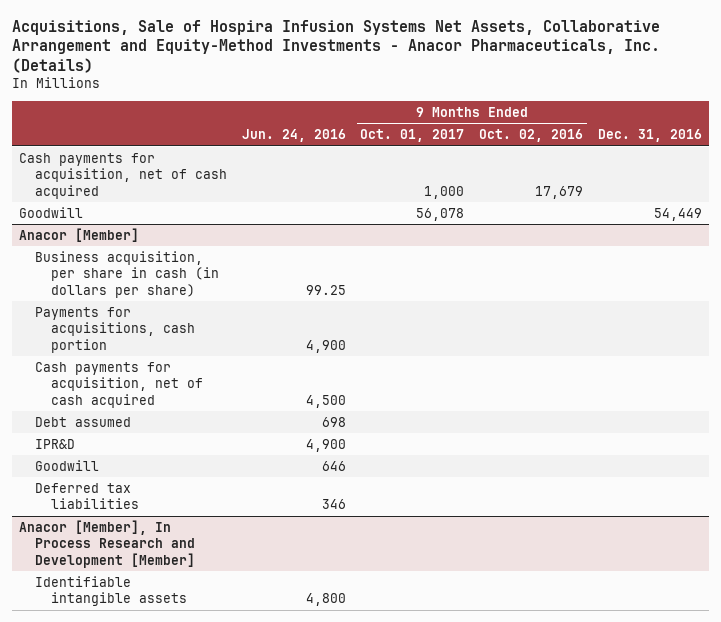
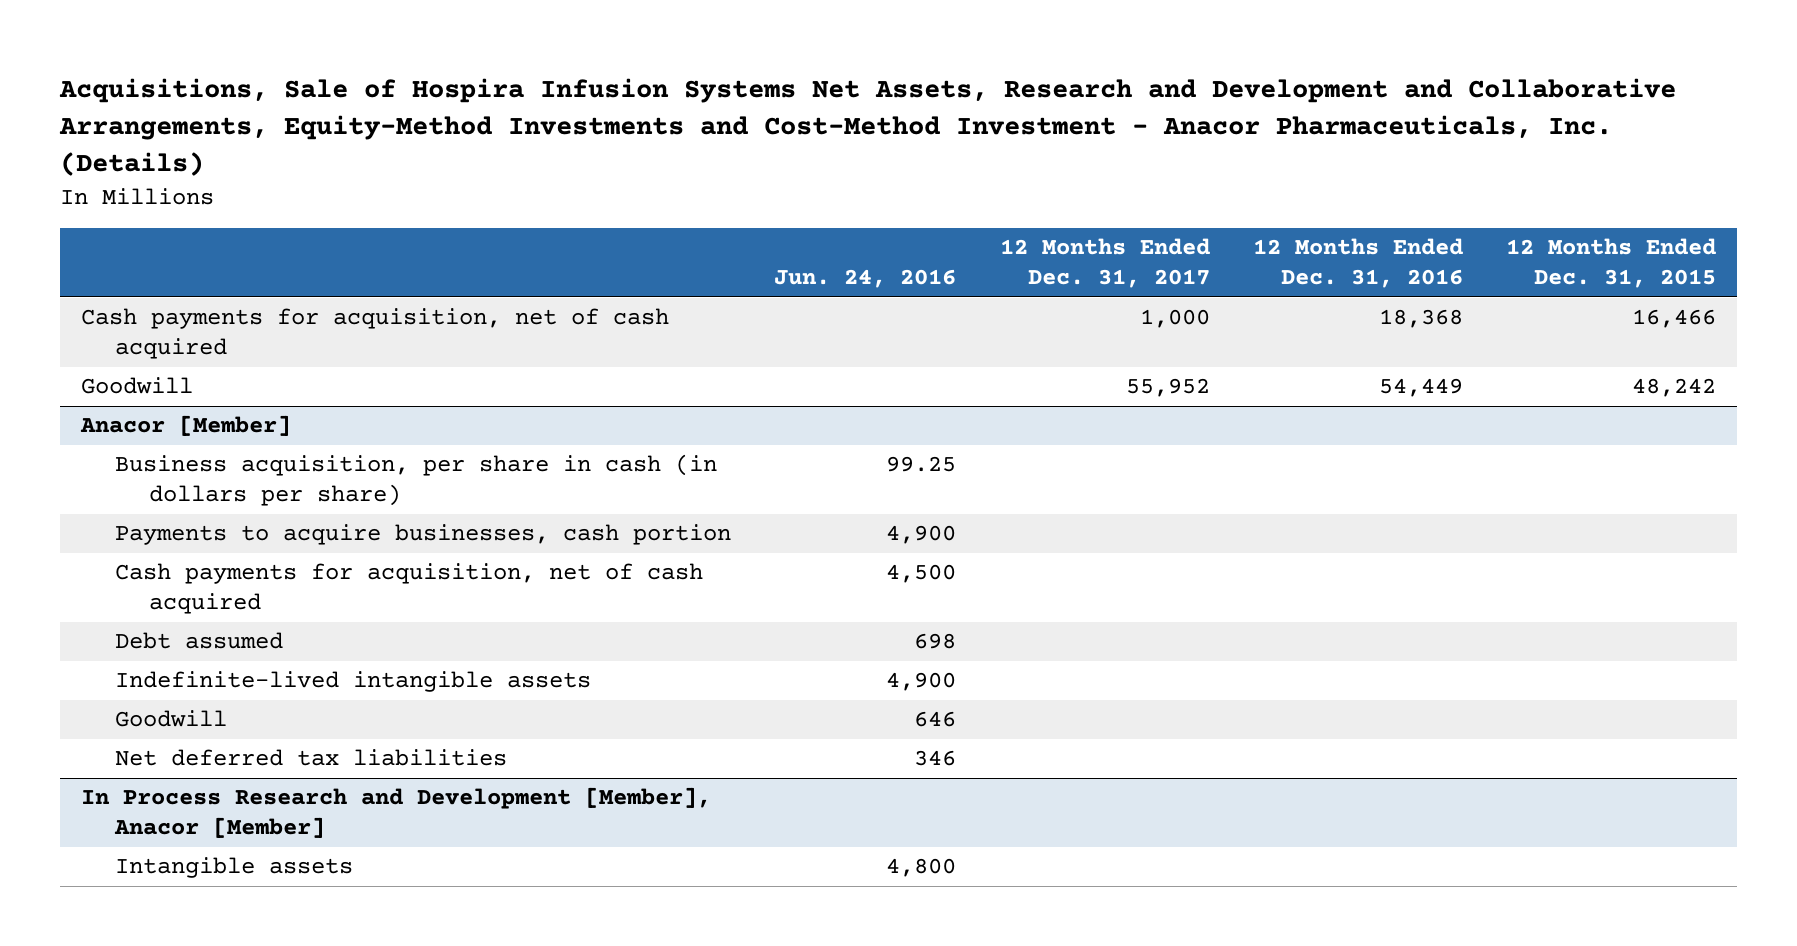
- Acquisitions, Sale of Hospira Infusion Systems Net Assets, Collaborative Arrangement and Equity-Method Investments - Anacor Pharmaceuticals, Inc. (Details)
+ Acquisitions, Sale of Hospira Infusion Systems Net Assets, Research and Development and Collaborative Arrangements, Equity-Method Investments and Cost-Method Investment - Anacor Pharmaceuticals, Inc. (Details)
- | Jun. 24, 2016 | 9 Months Ended Oct. 01, 2017 | 9 Months Ended Oct. 02, 2016 | Dec. 31, 2016
+ | Jun. 24, 2016 | 12 Months Ended Dec. 31, 2017 | 12 Months Ended Dec. 31, 2016 | 12 Months Ended Dec. 31, 2015
@ Anacor [Member]
- Payments for acquisitions, cash portion | 4,900 | | |
+ Payments to acquire businesses, cash portion | 4,900 | | |
- IPR&D | 4,900 | | |
+ Indefinite-lived intangible assets | 4,900 | | |
- Deferred tax liabilities | 346 | | |
- Anacor [Member], In Process Research and Development [Member]
- Identifiable intangible assets | 4,800 | | |
@ Anacor [Member]
+ Net deferred tax liabilities | 346 | | |
+ In Process Research and Development [Member], Anacor [Member]
+ Intangible assets | 4,800 | | |

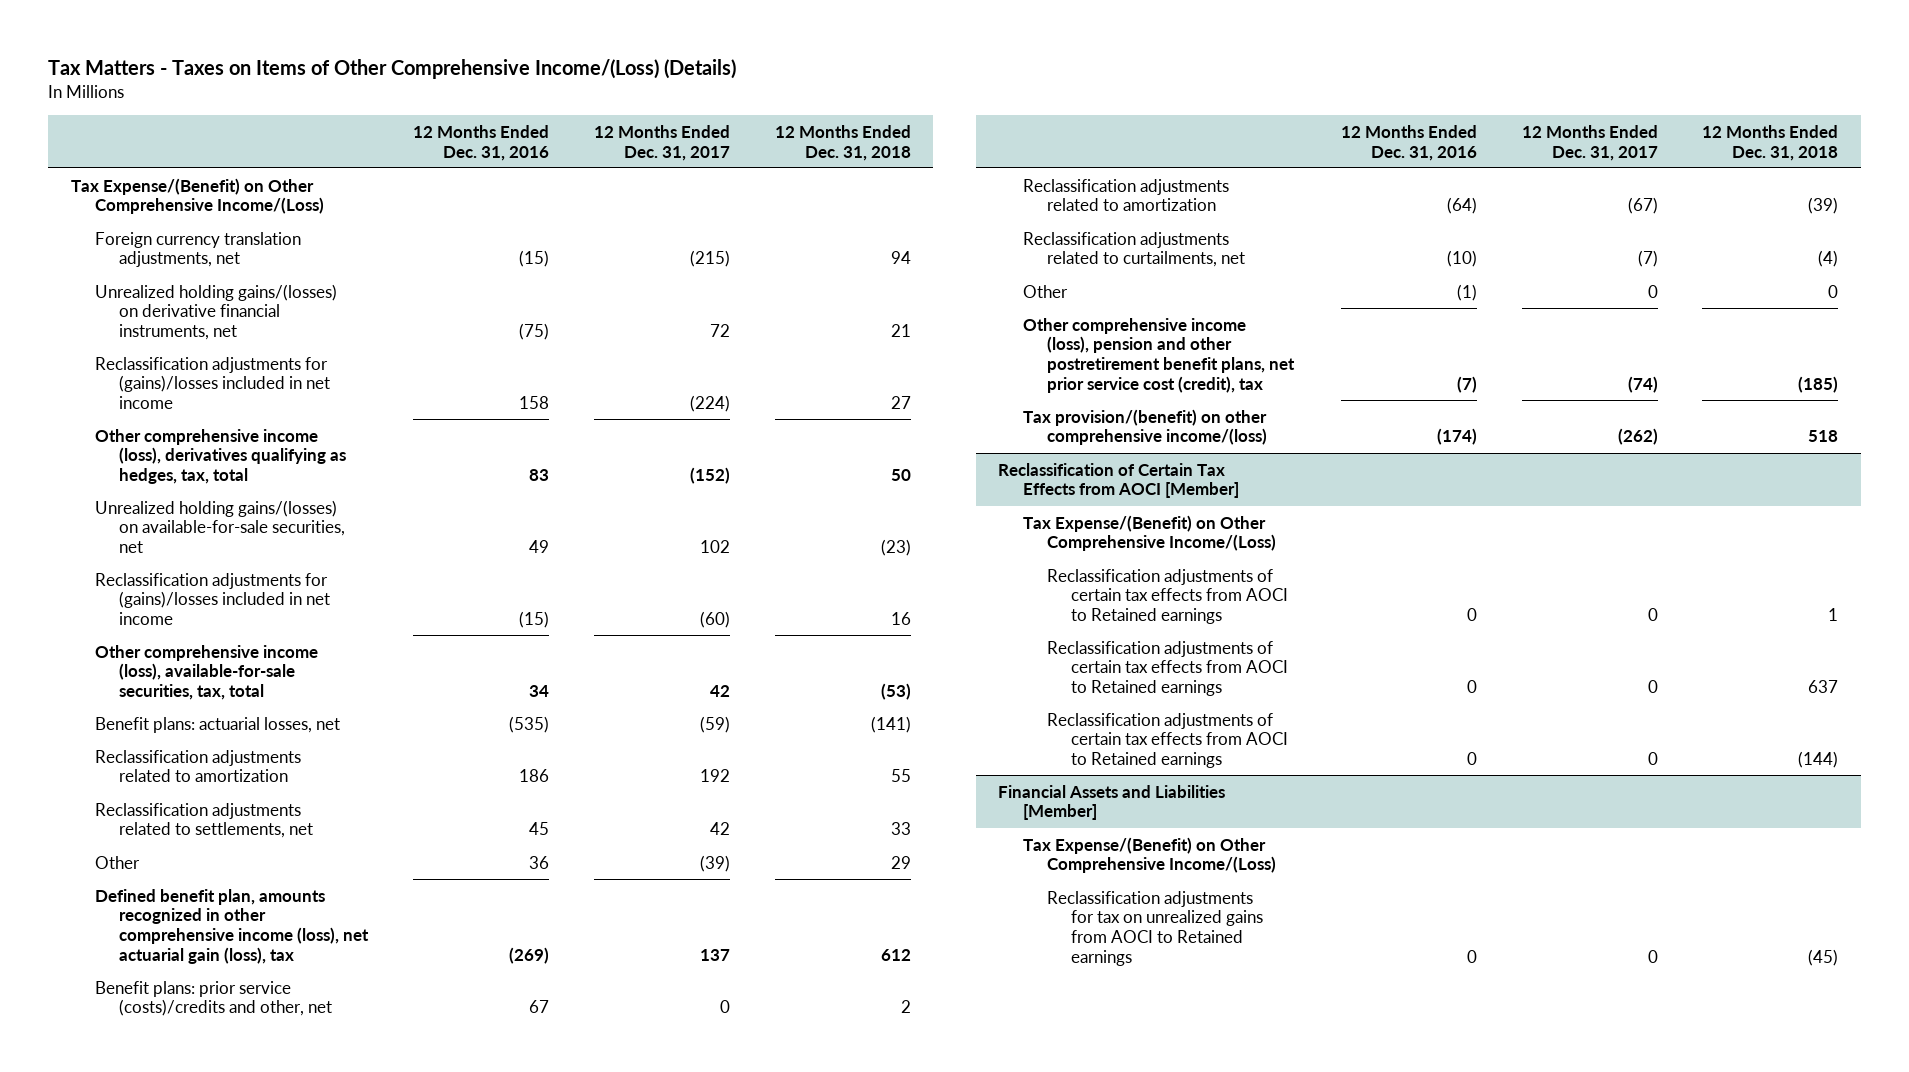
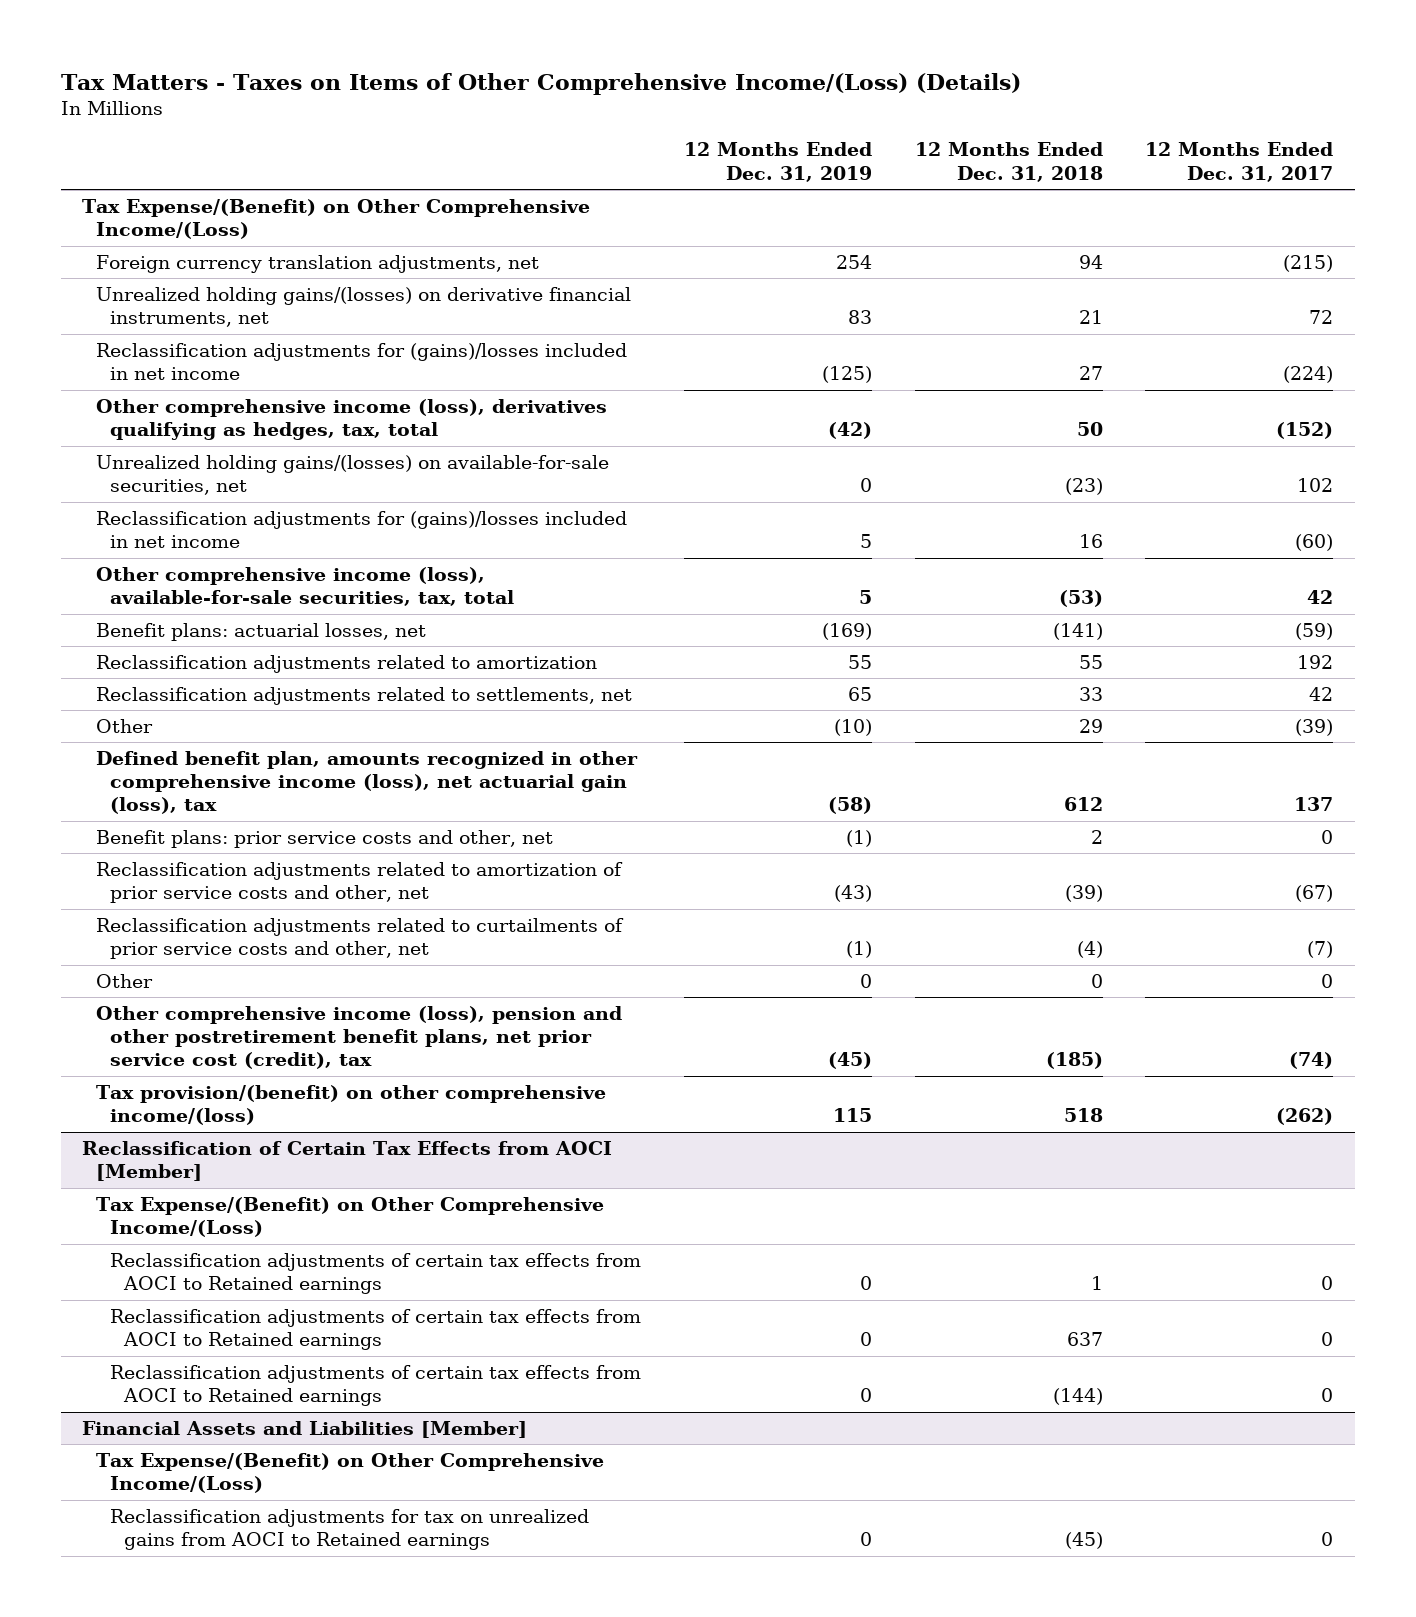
- | 12 Months Ended Dec. 31, 2016 | 12 Months Ended Dec. 31, 2017 | 12 Months Ended Dec. 31, 2018
+ | 12 Months Ended Dec. 31, 2019 | 12 Months Ended Dec. 31, 2018 | 12 Months Ended Dec. 31, 2017
- Benefit plans: prior service (costs)/credits and other, net | 67 | 0 | 2
- Reclassification adjustments related to amortization | (64) | (67) | (39)
- Reclassification adjustments related to curtailments, net | (10) | (7) | (4)
+ Benefit plans: prior service costs and other, net | (1) | 2 | 0
+ Reclassification adjustments related to amortization of prior service costs and other, net | (43) | (39) | (67)
+ Reclassification adjustments related to curtailments of prior service costs and other, net | (1) | (4) | (7)

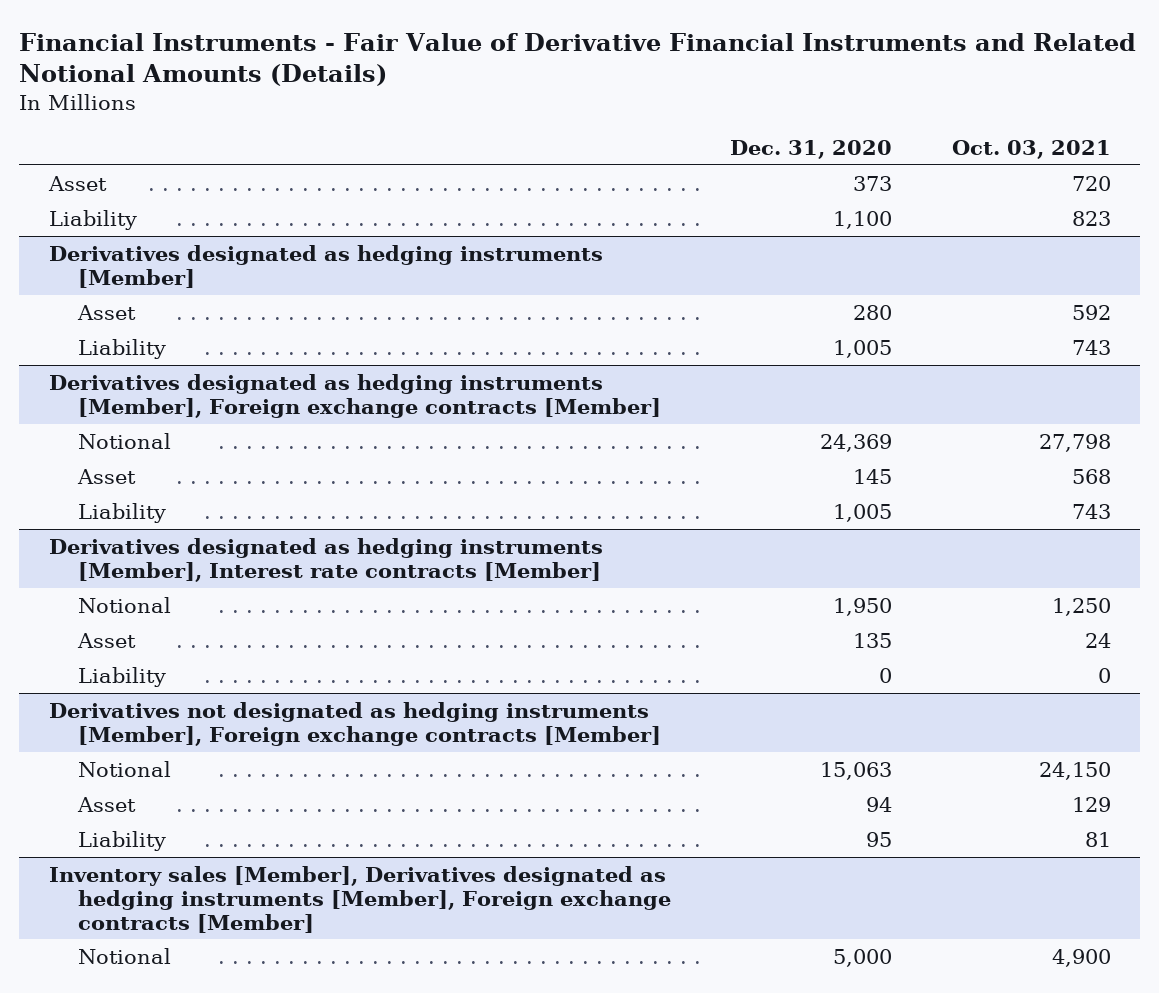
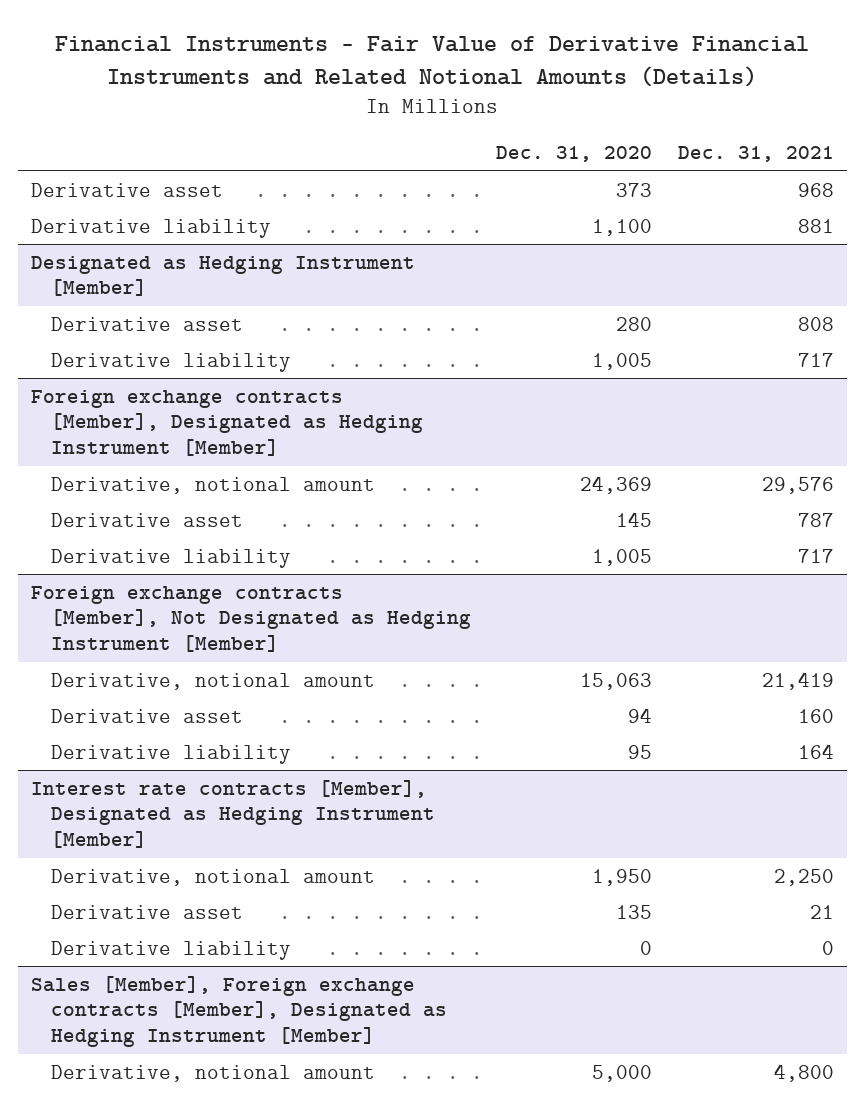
- | Dec. 31, 2020 | Oct. 03, 2021
+ | Dec. 31, 2020 | Dec. 31, 2021
- Asset | 373 | 720
- Liability | 1,100 | 823
- Derivatives designated as hedging instruments [Member]
- Asset | 280 | 592
- Liability | 1,005 | 743
- Derivatives designated as hedging instruments [Member], Foreign exchange contracts [Member]
- Notional | 24,369 | 27,798
- Asset | 145 | 568
- Liability | 1,005 | 743
- Derivatives designated as hedging instruments [Member], Interest rate contracts [Member]
- Notional | 1,950 | 1,250
- Asset | 135 | 24
- Liability | 0 | 0
- Derivatives not designated as hedging instruments [Member], Foreign exchange contracts [Member]
- Notional | 15,063 | 24,150
- Asset | 94 | 129
- Liability | 95 | 81
- Inventory sales [Member], Derivatives designated as hedging instruments [Member], Foreign exchange contracts [Member]
- Notional | 5,000 | 4,900
+ Derivative asset | 373 | 968
+ Derivative liability | 1,100 | 881
+ Designated as Hedging Instrument [Member]
+ Derivative asset | 280 | 808
+ Derivative liability | 1,005 | 717
+ Foreign exchange contracts [Member], Designated as Hedging Instrument [Member]
+ Derivative, notional amount | 24,369 | 29,576
+ Derivative asset | 145 | 787
+ Derivative liability | 1,005 | 717
+ Foreign exchange contracts [Member], Not Designated as Hedging Instrument [Member]
+ Derivative, notional amount | 15,063 | 21,419
+ Derivative asset | 94 | 160
+ Derivative liability | 95 | 164
+ Interest rate contracts [Member], Designated as Hedging Instrument [Member]
+ Derivative, notional amount | 1,950 | 2,250
+ Derivative asset | 135 | 21
+ Derivative liability | 0 | 0
+ Sales [Member], Foreign exchange contracts [Member], Designated as Hedging Instrument [Member]
+ Derivative, notional amount | 5,000 | 4,800

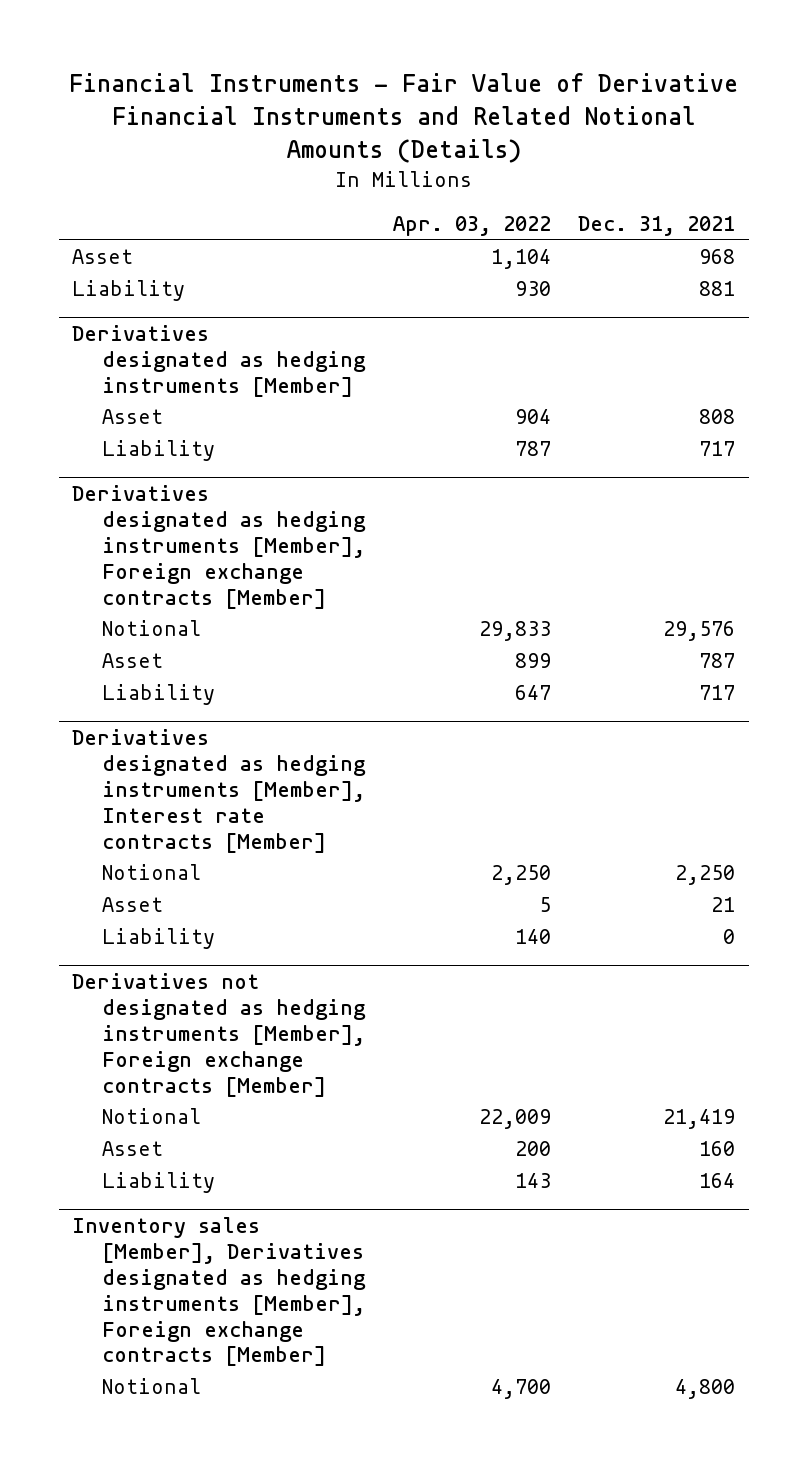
- | Dec. 31, 2020 | Dec. 31, 2021
+ | Apr. 03, 2022 | Dec. 31, 2021
- Derivative asset | 373 | 968
- Derivative liability | 1,100 | 881
- Designated as Hedging Instrument [Member]
- Derivative asset | 280 | 808
- Derivative liability | 1,005 | 717
- Foreign exchange contracts [Member], Designated as Hedging Instrument [Member]
- Derivative, notional amount | 24,369 | 29,576
- Derivative asset | 145 | 787
- Derivative liability | 1,005 | 717
- Foreign exchange contracts [Member], Not Designated as Hedging Instrument [Member]
- Derivative, notional amount | 15,063 | 21,419
- Derivative asset | 94 | 160
- Derivative liability | 95 | 164
- Interest rate contracts [Member], Designated as Hedging Instrument [Member]
- Derivative, notional amount | 1,950 | 2,250
- Derivative asset | 135 | 21
- Derivative liability | 0 | 0
- Sales [Member], Foreign exchange contracts [Member], Designated as Hedging Instrument [Member]
- Derivative, notional amount | 5,000 | 4,800
+ Asset | 1,104 | 968
+ Liability | 930 | 881
+ Derivatives designated as hedging instruments [Member]
+ Asset | 904 | 808
+ Liability | 787 | 717
+ Derivatives designated as hedging instruments [Member], Foreign exchange contracts [Member]
+ Notional | 29,833 | 29,576
+ Asset | 899 | 787
+ Liability | 647 | 717
+ Derivatives designated as hedging instruments [Member], Interest rate contracts [Member]
+ Notional | 2,250 | 2,250
+ Asset | 5 | 21
+ Liability | 140 | 0
+ Derivatives not designated as hedging instruments [Member], Foreign exchange contracts [Member]
+ Notional | 22,009 | 21,419
+ Asset | 200 | 160
+ Liability | 143 | 164
+ Inventory sales [Member], Derivatives designated as hedging instruments [Member], Foreign exchange contracts [Member]
+ Notional | 4,700 | 4,800

